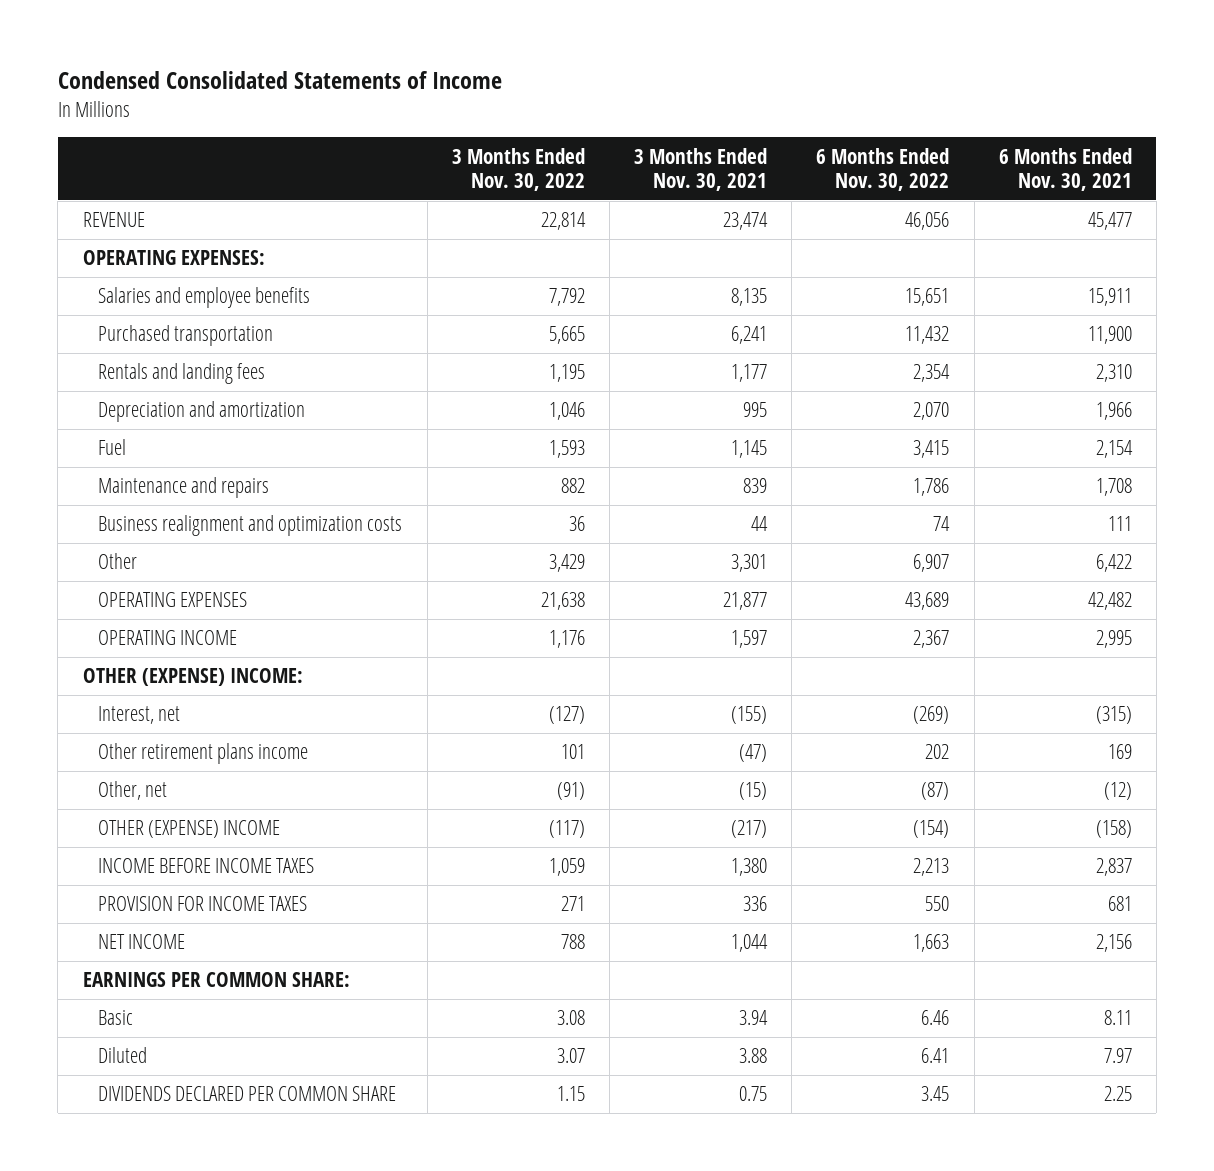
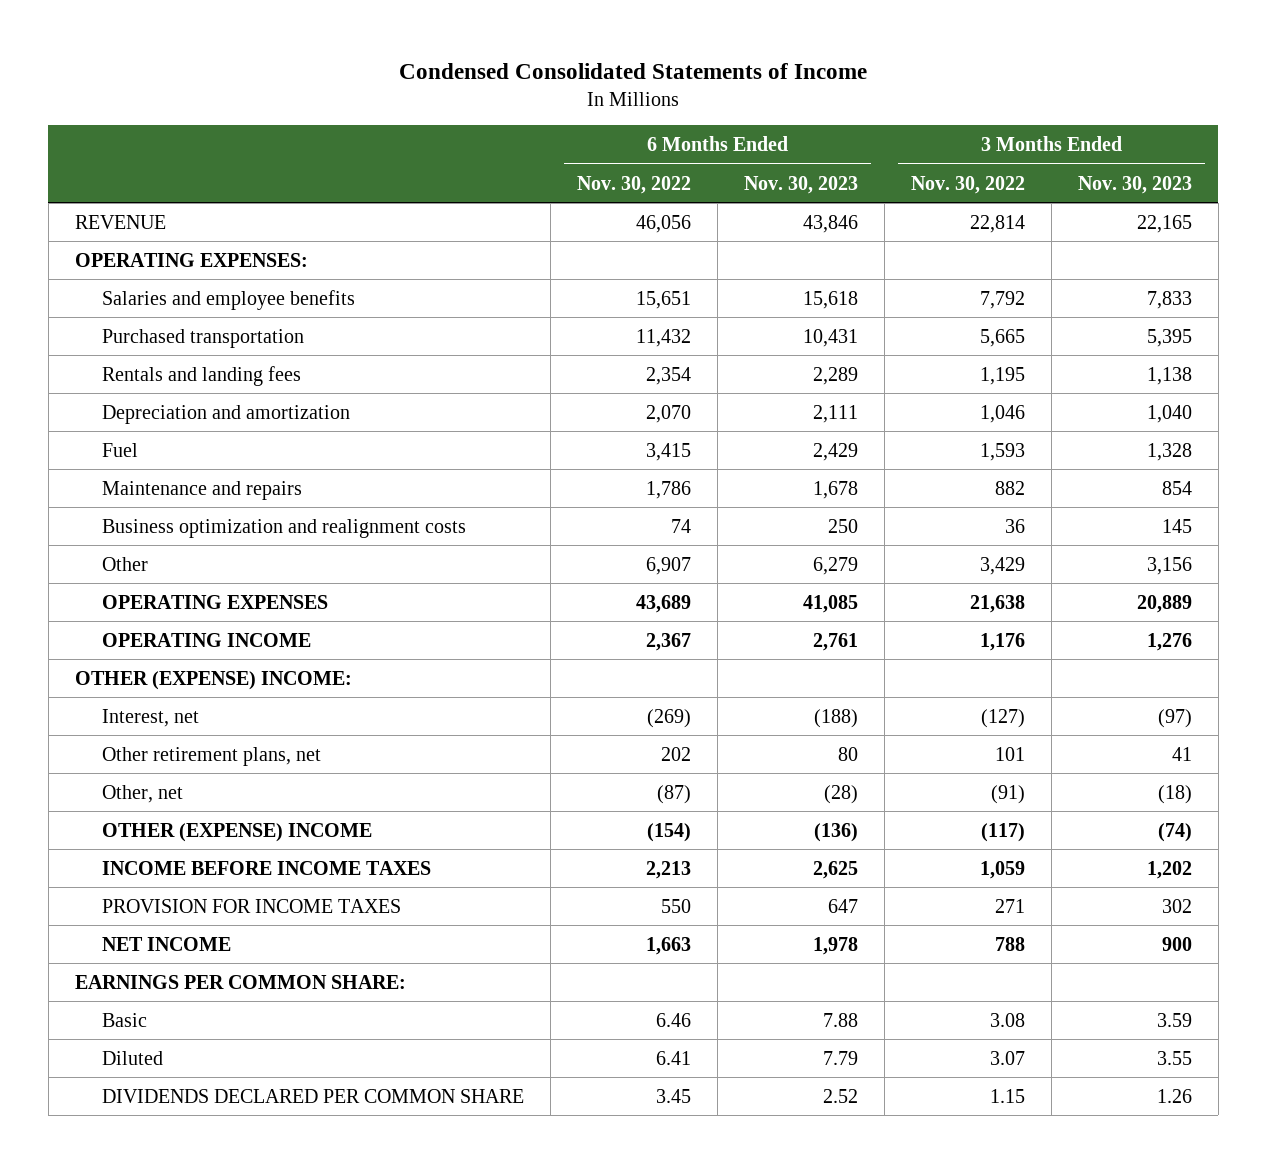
- | 3 Months Ended Nov. 30, 2022 | 3 Months Ended Nov. 30, 2021 | 6 Months Ended Nov. 30, 2022 | 6 Months Ended Nov. 30, 2021
+ | 6 Months Ended Nov. 30, 2022 | 6 Months Ended Nov. 30, 2023 | 3 Months Ended Nov. 30, 2022 | 3 Months Ended Nov. 30, 2023
- Business realignment and optimization costs | 36 | 44 | 74 | 111
+ Business optimization and realignment costs | 74 | 250 | 36 | 145
- Other retirement plans income | 101 | (47) | 202 | 169
+ Other retirement plans, net | 202 | 80 | 101 | 41

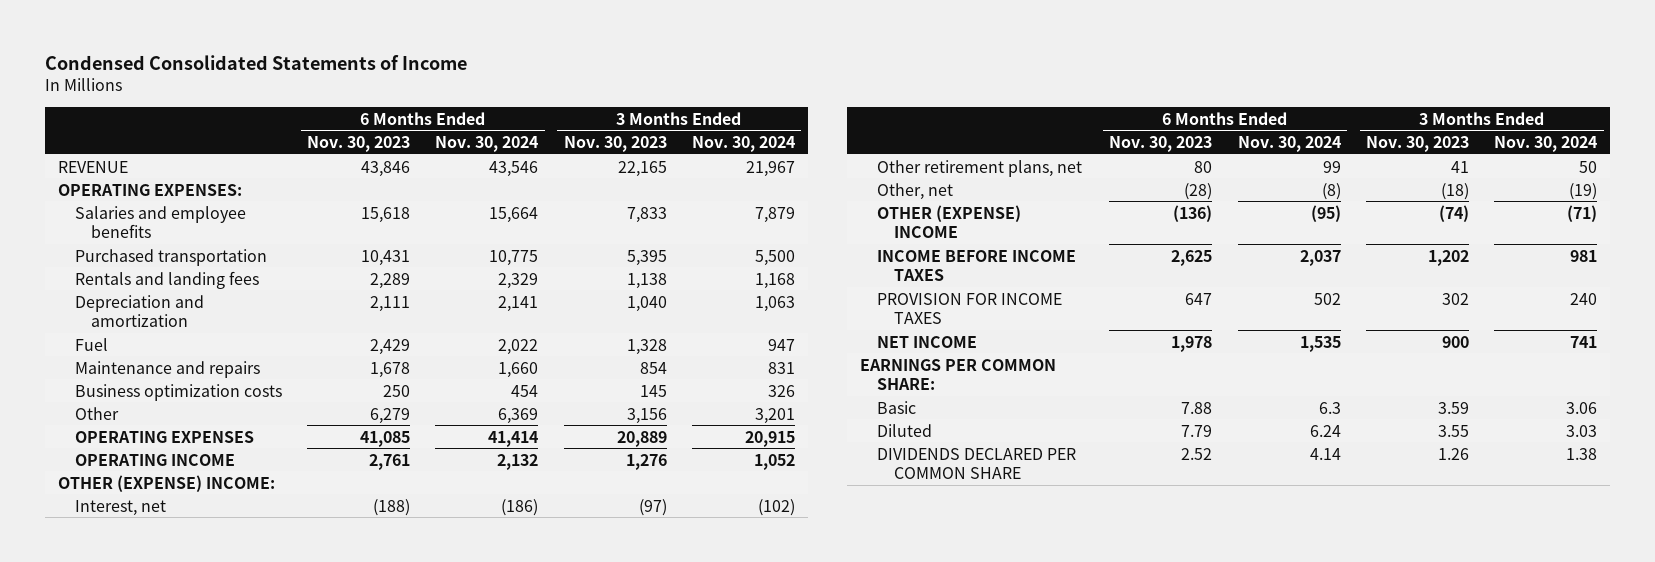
- | 6 Months Ended Nov. 30, 2022 | 6 Months Ended Nov. 30, 2023 | 3 Months Ended Nov. 30, 2022 | 3 Months Ended Nov. 30, 2023
+ | 6 Months Ended Nov. 30, 2023 | 6 Months Ended Nov. 30, 2024 | 3 Months Ended Nov. 30, 2023 | 3 Months Ended Nov. 30, 2024
- Business optimization and realignment costs | 74 | 250 | 36 | 145
+ Business optimization costs | 250 | 454 | 145 | 326

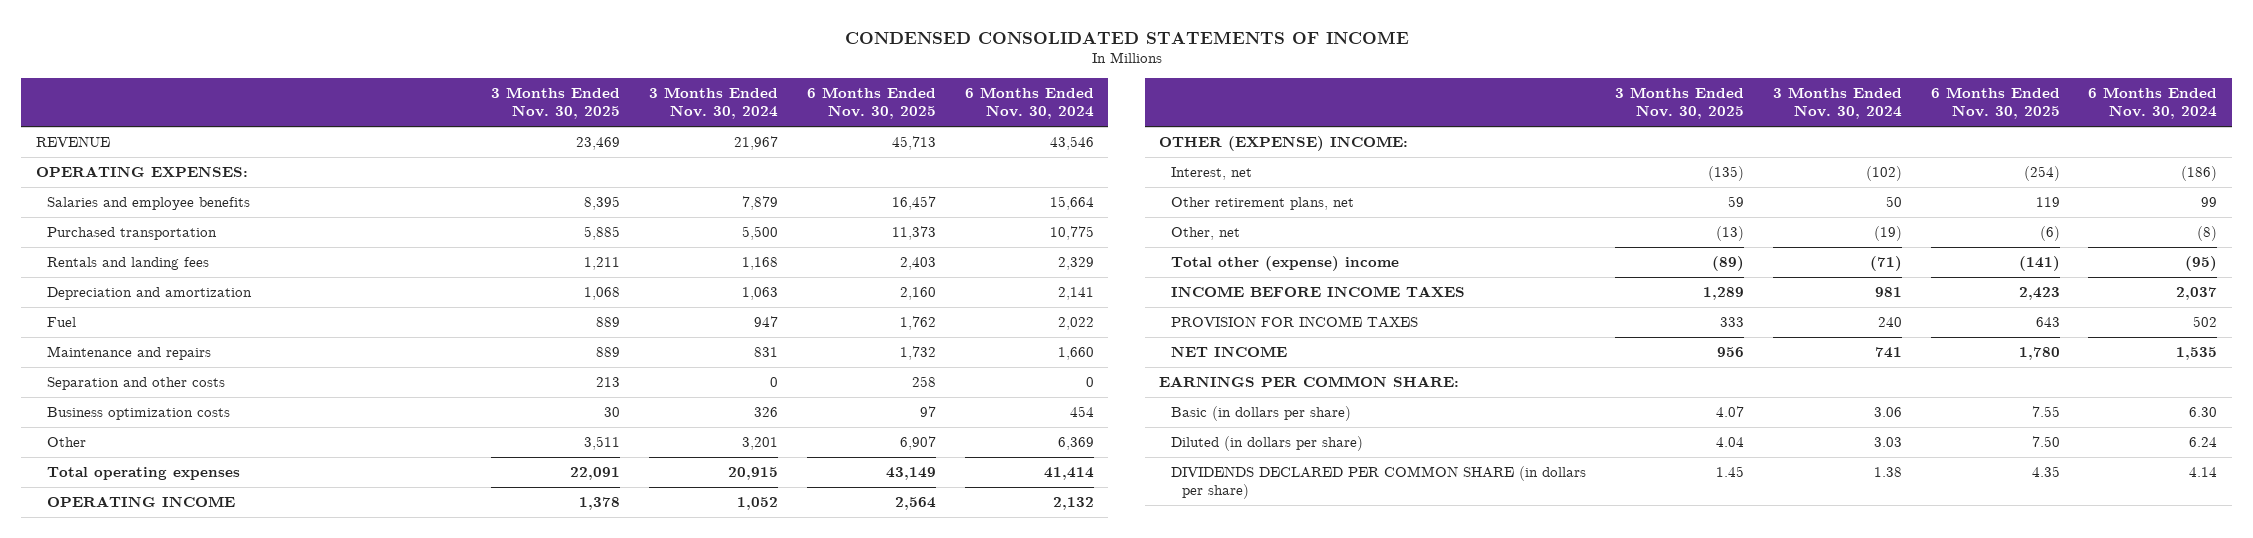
- Condensed Consolidated Statements of Income
+ CONDENSED CONSOLIDATED STATEMENTS OF INCOME
- | 6 Months Ended Nov. 30, 2023 | 6 Months Ended Nov. 30, 2024 | 3 Months Ended Nov. 30, 2023 | 3 Months Ended Nov. 30, 2024
+ | 3 Months Ended Nov. 30, 2025 | 3 Months Ended Nov. 30, 2024 | 6 Months Ended Nov. 30, 2025 | 6 Months Ended Nov. 30, 2024
+ Separation and other costs | 213 | 0 | 258 | 0
- OPERATING EXPENSES | 41,085 | 41,414 | 20,889 | 20,915
+ Total operating expenses | 22,091 | 20,915 | 43,149 | 41,414
- OTHER (EXPENSE) INCOME | (136) | (95) | (74) | (71)
+ Total other (expense) income | (89) | (71) | (141) | (95)
- Basic | 7.88 | 6.3 | 3.59 | 3.06
- Diluted | 7.79 | 6.24 | 3.55 | 3.03
- DIVIDENDS DECLARED PER COMMON SHARE | 2.52 | 4.14 | 1.26 | 1.38
+ Basic (in dollars per share) | 4.07 | 3.06 | 7.55 | 6.30
+ Diluted (in dollars per share) | 4.04 | 3.03 | 7.50 | 6.24
+ DIVIDENDS DECLARED PER COMMON SHARE (in dollars per share) | 1.45 | 1.38 | 4.35 | 4.14

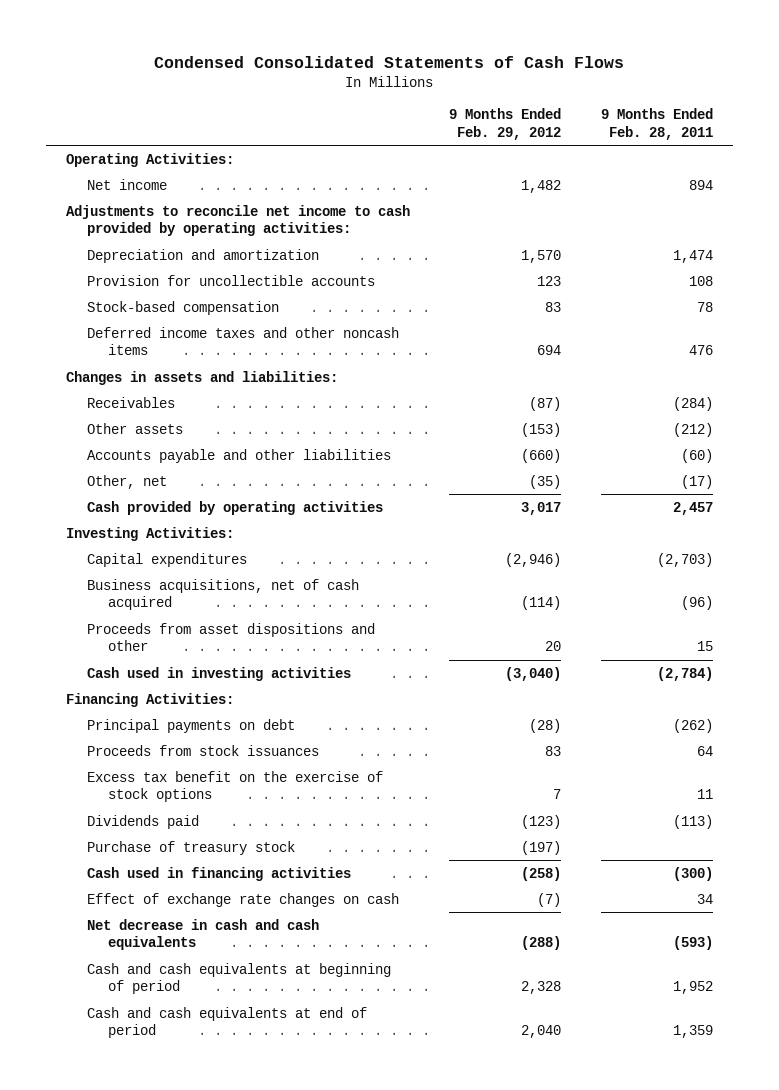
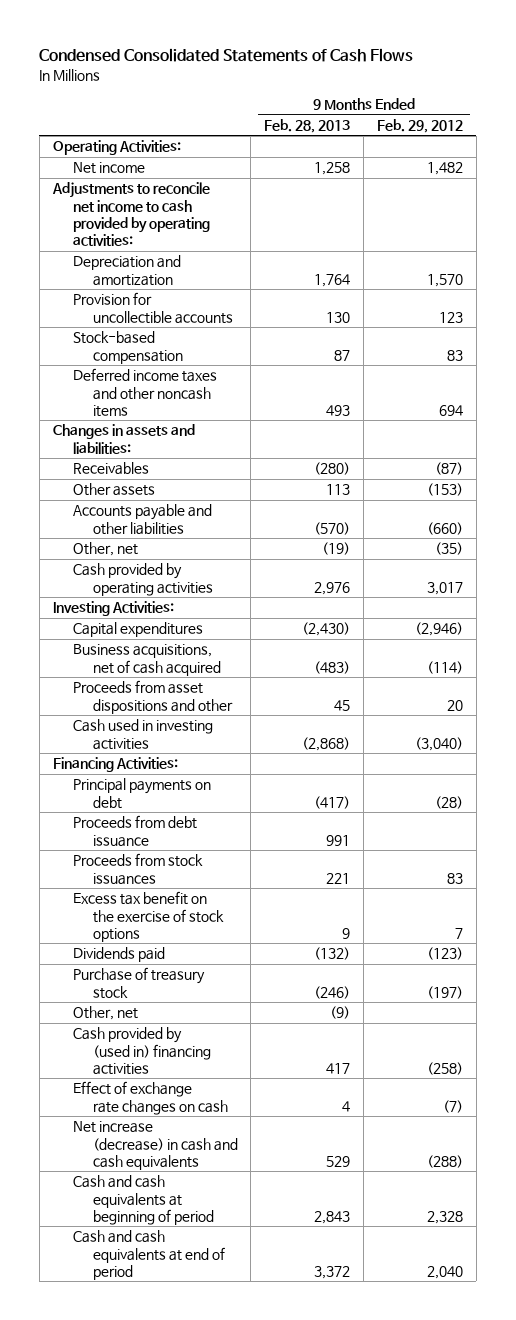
- | 9 Months Ended Feb. 29, 2012 | 9 Months Ended Feb. 28, 2011
+ | 9 Months Ended Feb. 28, 2013 | 9 Months Ended Feb. 29, 2012
+ Proceeds from debt issuance | 991 |
- Cash used in financing activities | (258) | (300)
+ Other, net | (9) |
+ Cash provided by (used in) financing activities | 417 | (258)
- Net decrease in cash and cash equivalents | (288) | (593)
+ Net increase (decrease) in cash and cash equivalents | 529 | (288)

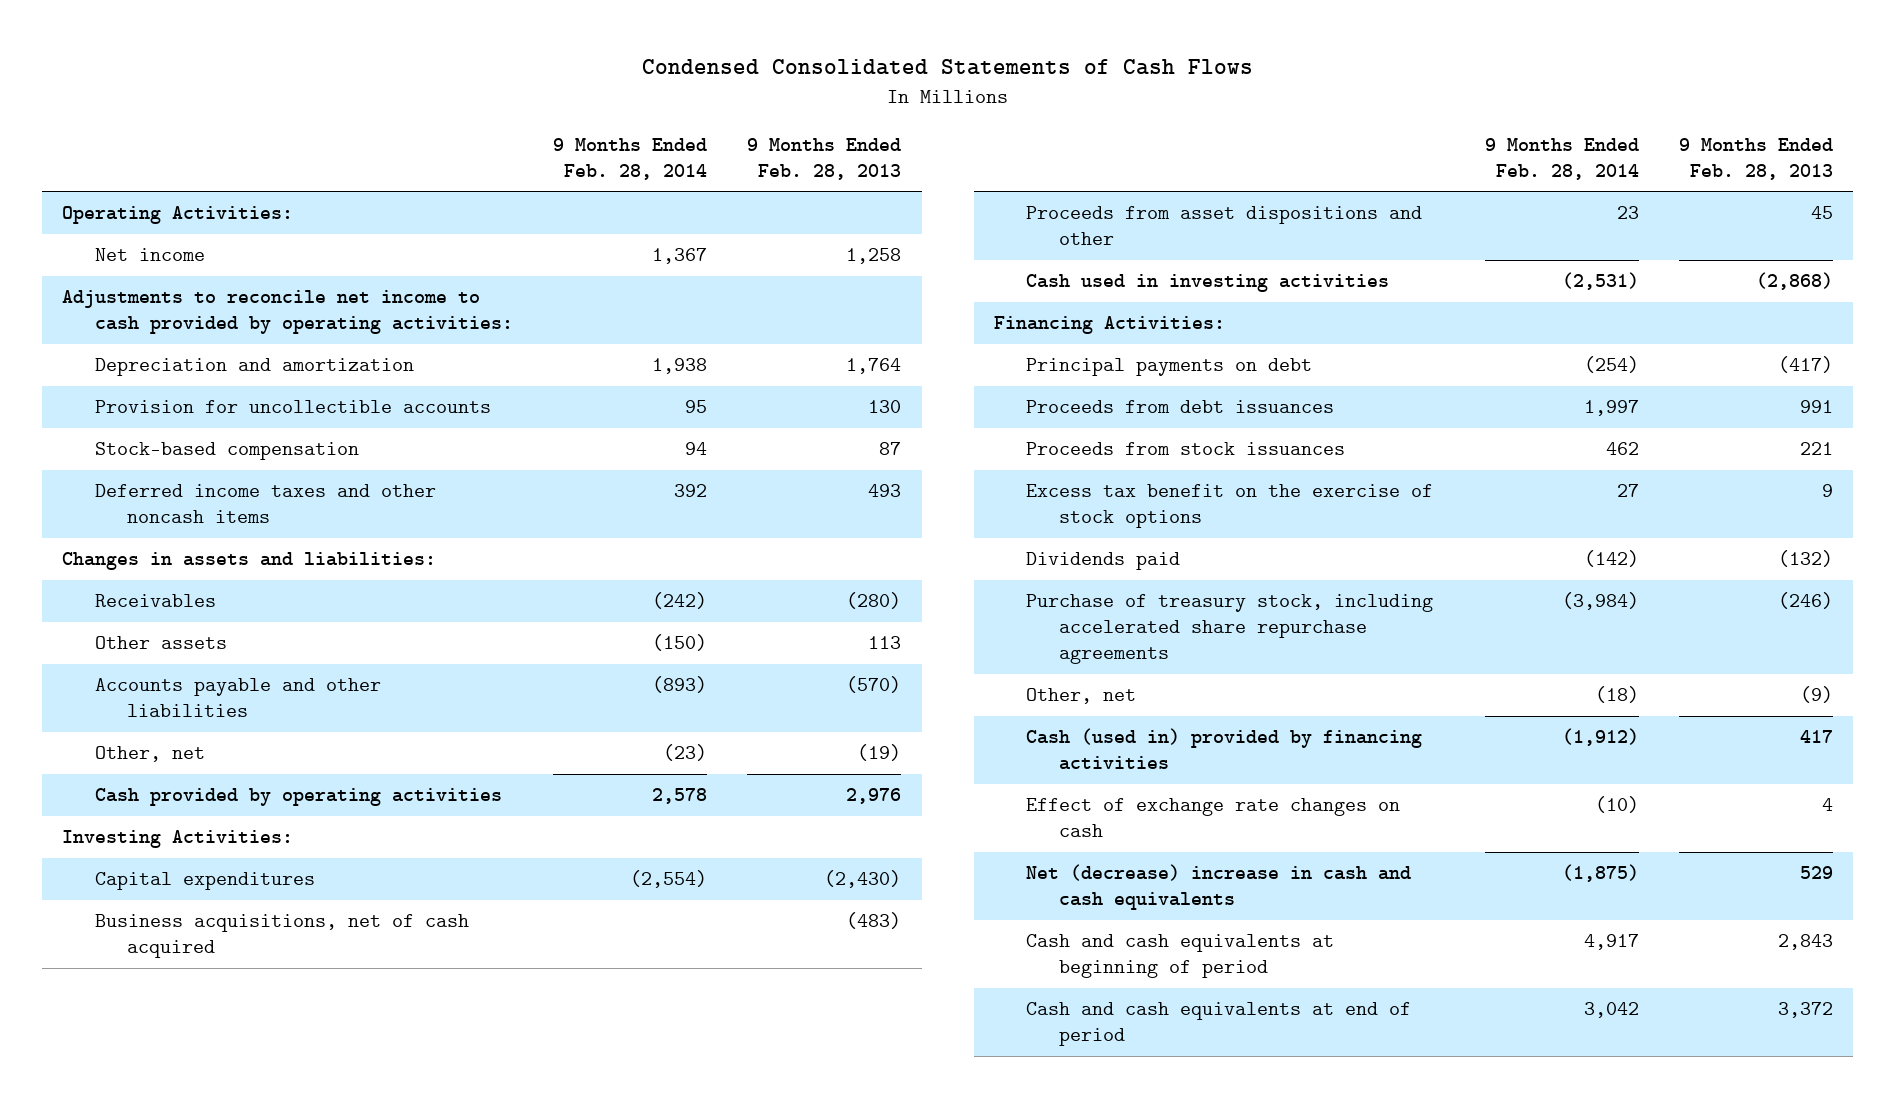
- | 9 Months Ended Feb. 28, 2013 | 9 Months Ended Feb. 29, 2012
+ | 9 Months Ended Feb. 28, 2014 | 9 Months Ended Feb. 28, 2013
- Proceeds from debt issuance | 991 |
+ Proceeds from debt issuances | 1,997 | 991
- Purchase of treasury stock | (246) | (197)
+ Purchase of treasury stock, including accelerated share repurchase agreements | (3,984) | (246)
- Cash provided by (used in) financing activities | 417 | (258)
+ Cash (used in) provided by financing activities | (1,912) | 417
- Net increase (decrease) in cash and cash equivalents | 529 | (288)
+ Net (decrease) increase in cash and cash equivalents | (1,875) | 529

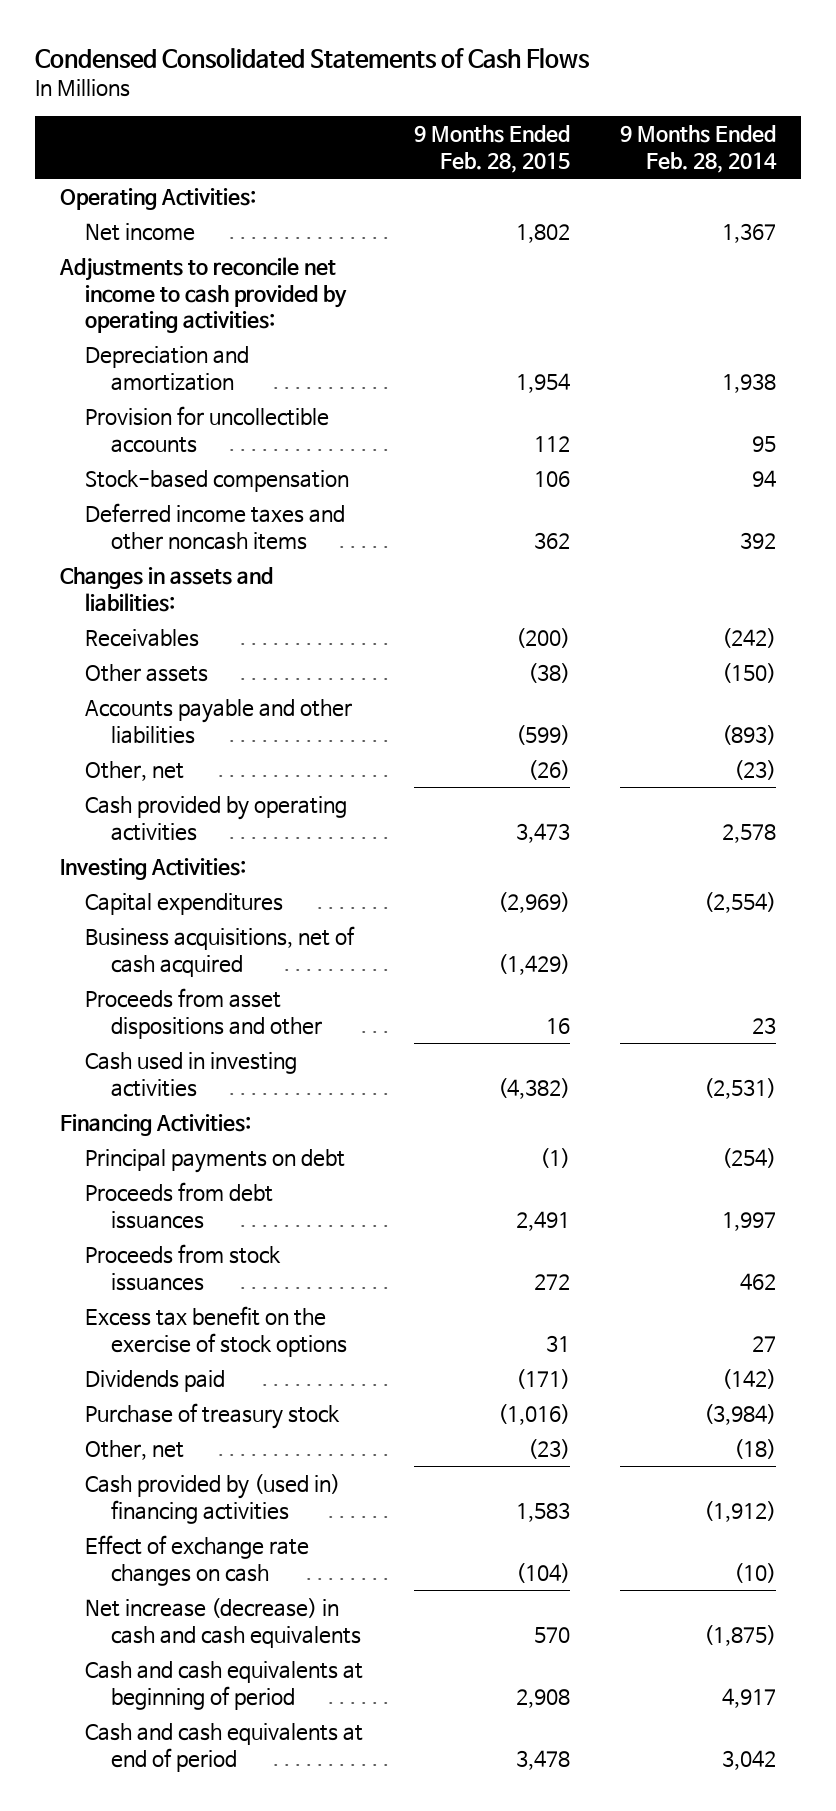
- | 9 Months Ended Feb. 28, 2014 | 9 Months Ended Feb. 28, 2013
+ | 9 Months Ended Feb. 28, 2015 | 9 Months Ended Feb. 28, 2014
- Purchase of treasury stock, including accelerated share repurchase agreements | (3,984) | (246)
+ Purchase of treasury stock | (1,016) | (3,984)
- Cash (used in) provided by financing activities | (1,912) | 417
+ Cash provided by (used in) financing activities | 1,583 | (1,912)
- Net (decrease) increase in cash and cash equivalents | (1,875) | 529
+ Net increase (decrease) in cash and cash equivalents | 570 | (1,875)

